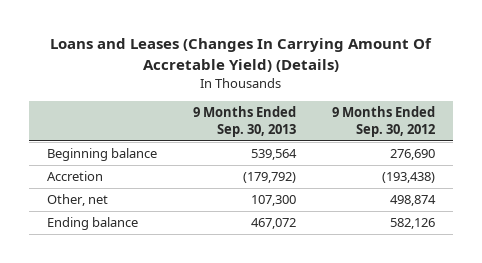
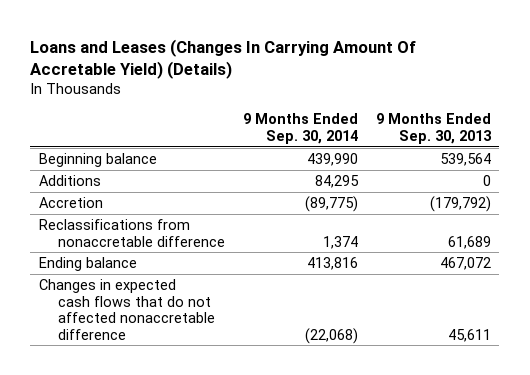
- | 9 Months Ended Sep. 30, 2013 | 9 Months Ended Sep. 30, 2012
+ | 9 Months Ended Sep. 30, 2014 | 9 Months Ended Sep. 30, 2013
+ Additions | 84,295 | 0
- Other, net | 107,300 | 498,874
+ Reclassifications from nonaccretable difference | 1,374 | 61,689
+ Changes in expected cash flows that do not affected nonaccretable difference | (22,068) | 45,611

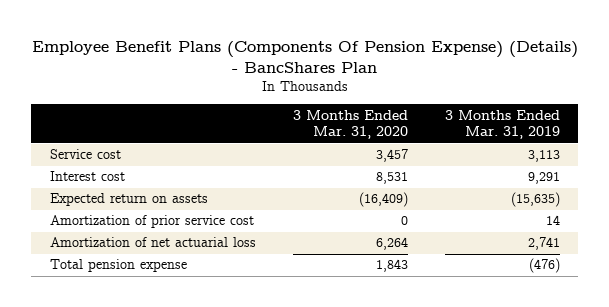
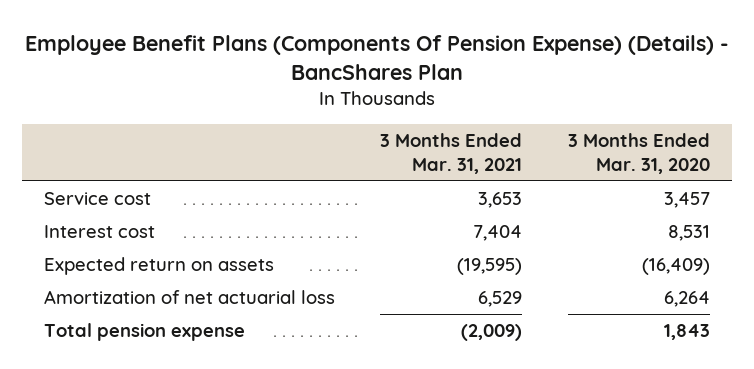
- | 3 Months Ended Mar. 31, 2020 | 3 Months Ended Mar. 31, 2019
+ | 3 Months Ended Mar. 31, 2021 | 3 Months Ended Mar. 31, 2020
- Amortization of prior service cost | 0 | 14

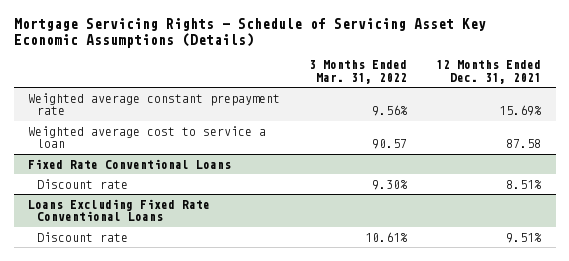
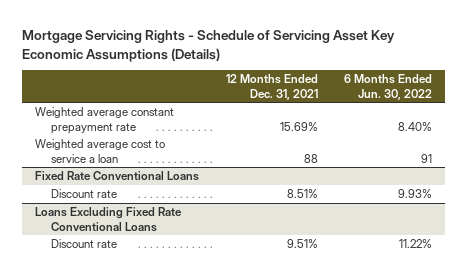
- | 3 Months Ended Mar. 31, 2022 | 12 Months Ended Dec. 31, 2021
+ | 12 Months Ended Dec. 31, 2021 | 6 Months Ended Jun. 30, 2022
- Weighted average cost to service a loan | 90.57 | 87.58
+ Weighted average cost to service a loan | 88 | 91

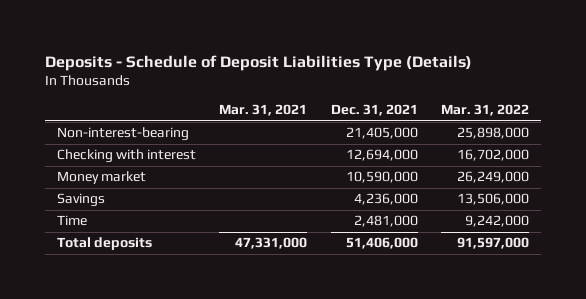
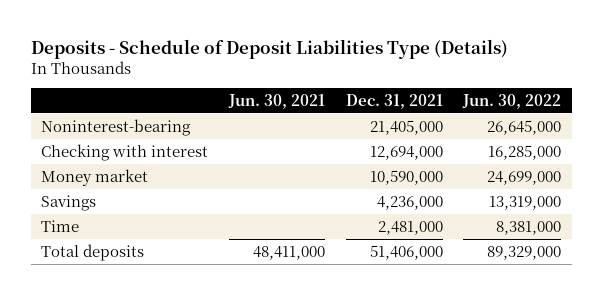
- | Mar. 31, 2021 | Dec. 31, 2021 | Mar. 31, 2022
+ | Jun. 30, 2021 | Dec. 31, 2021 | Jun. 30, 2022
- Non-interest-bearing | | 21,405,000 | 25,898,000
+ Noninterest-bearing | | 21,405,000 | 26,645,000

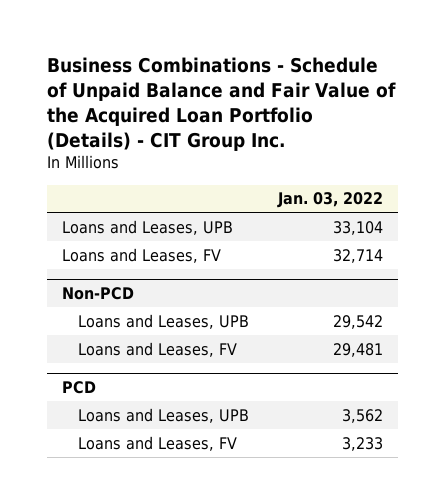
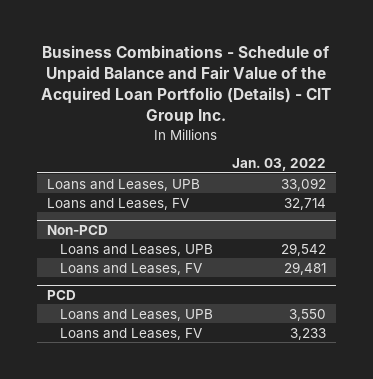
- Loans and Leases, UPB | 33,104
+ Loans and Leases, UPB | 33,092
@ PCD
- Loans and Leases, UPB | 3,562
+ Loans and Leases, UPB | 3,550

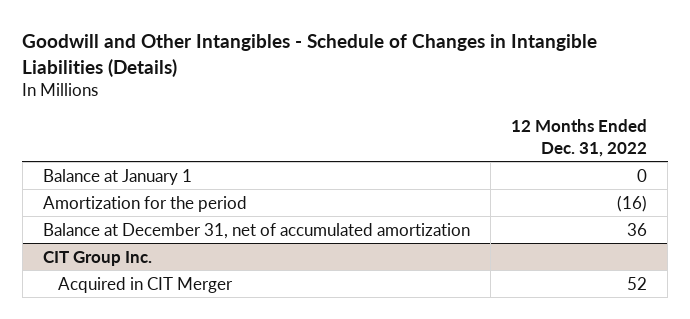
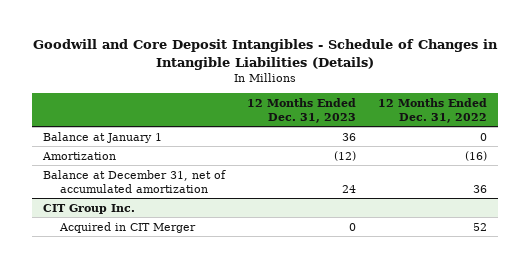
- Goodwill and Other Intangibles - Schedule of Changes in Intangible Liabilities (Details)
+ Goodwill and Core Deposit Intangibles - Schedule of Changes in Intangible Liabilities (Details)
- | 12 Months Ended Dec. 31, 2022
+ | 12 Months Ended Dec. 31, 2023 | 12 Months Ended Dec. 31, 2022
- Amortization for the period | (16)
+ Amortization | (12) | (16)

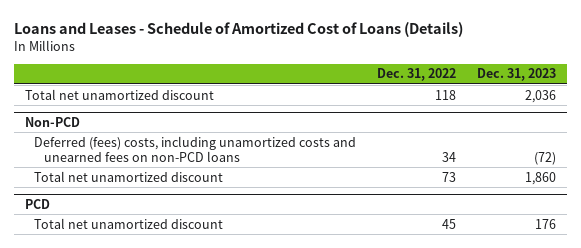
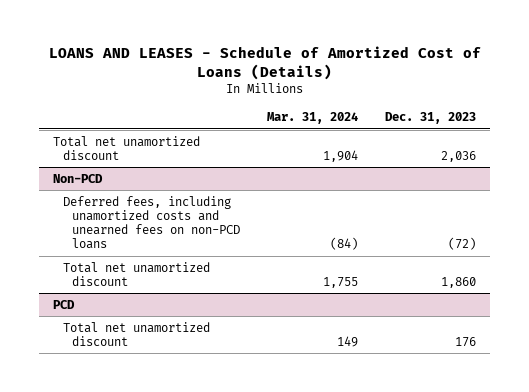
- Loans and Leases - Schedule of Amortized Cost of Loans (Details)
+ LOANS AND LEASES - Schedule of Amortized Cost of Loans (Details)
- | Dec. 31, 2022 | Dec. 31, 2023
+ | Mar. 31, 2024 | Dec. 31, 2023
@ Non-PCD
- Deferred (fees) costs, including unamortized costs and unearned fees on non-PCD loans | 34 | (72)
+ Deferred fees, including unamortized costs and unearned fees on non-PCD loans | (84) | (72)

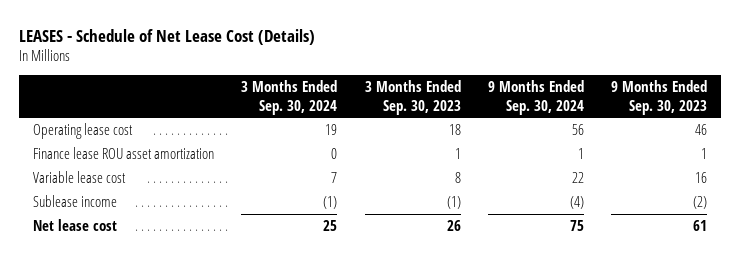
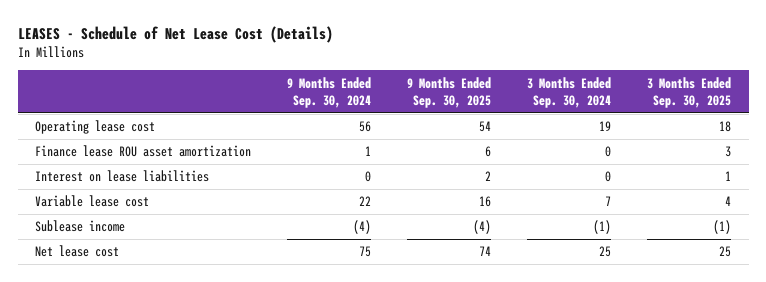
- | 3 Months Ended Sep. 30, 2024 | 3 Months Ended Sep. 30, 2023 | 9 Months Ended Sep. 30, 2024 | 9 Months Ended Sep. 30, 2023
+ | 9 Months Ended Sep. 30, 2024 | 9 Months Ended Sep. 30, 2025 | 3 Months Ended Sep. 30, 2024 | 3 Months Ended Sep. 30, 2025
+ Interest on lease liabilities | 0 | 2 | 0 | 1

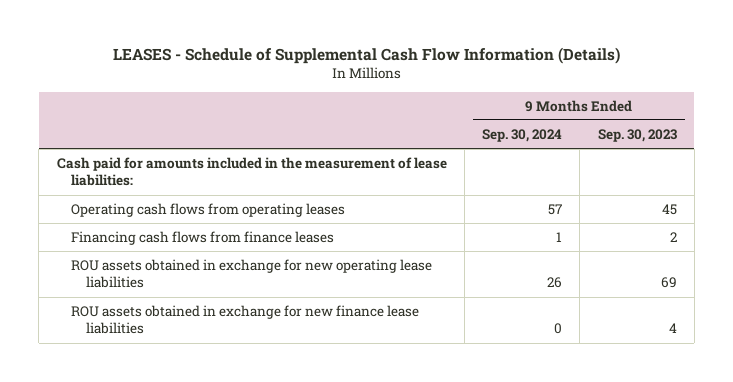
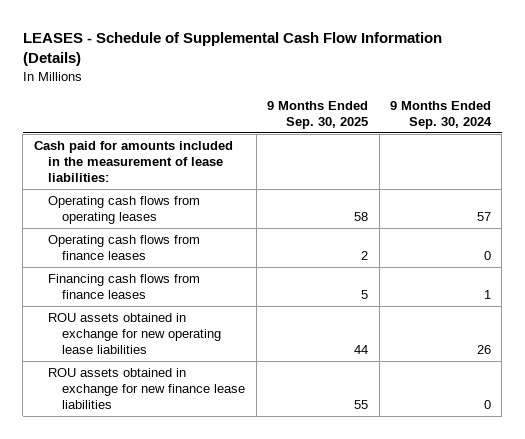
- | 9 Months Ended Sep. 30, 2024 | 9 Months Ended Sep. 30, 2023
+ | 9 Months Ended Sep. 30, 2025 | 9 Months Ended Sep. 30, 2024
+ Operating cash flows from finance leases | 2 | 0

